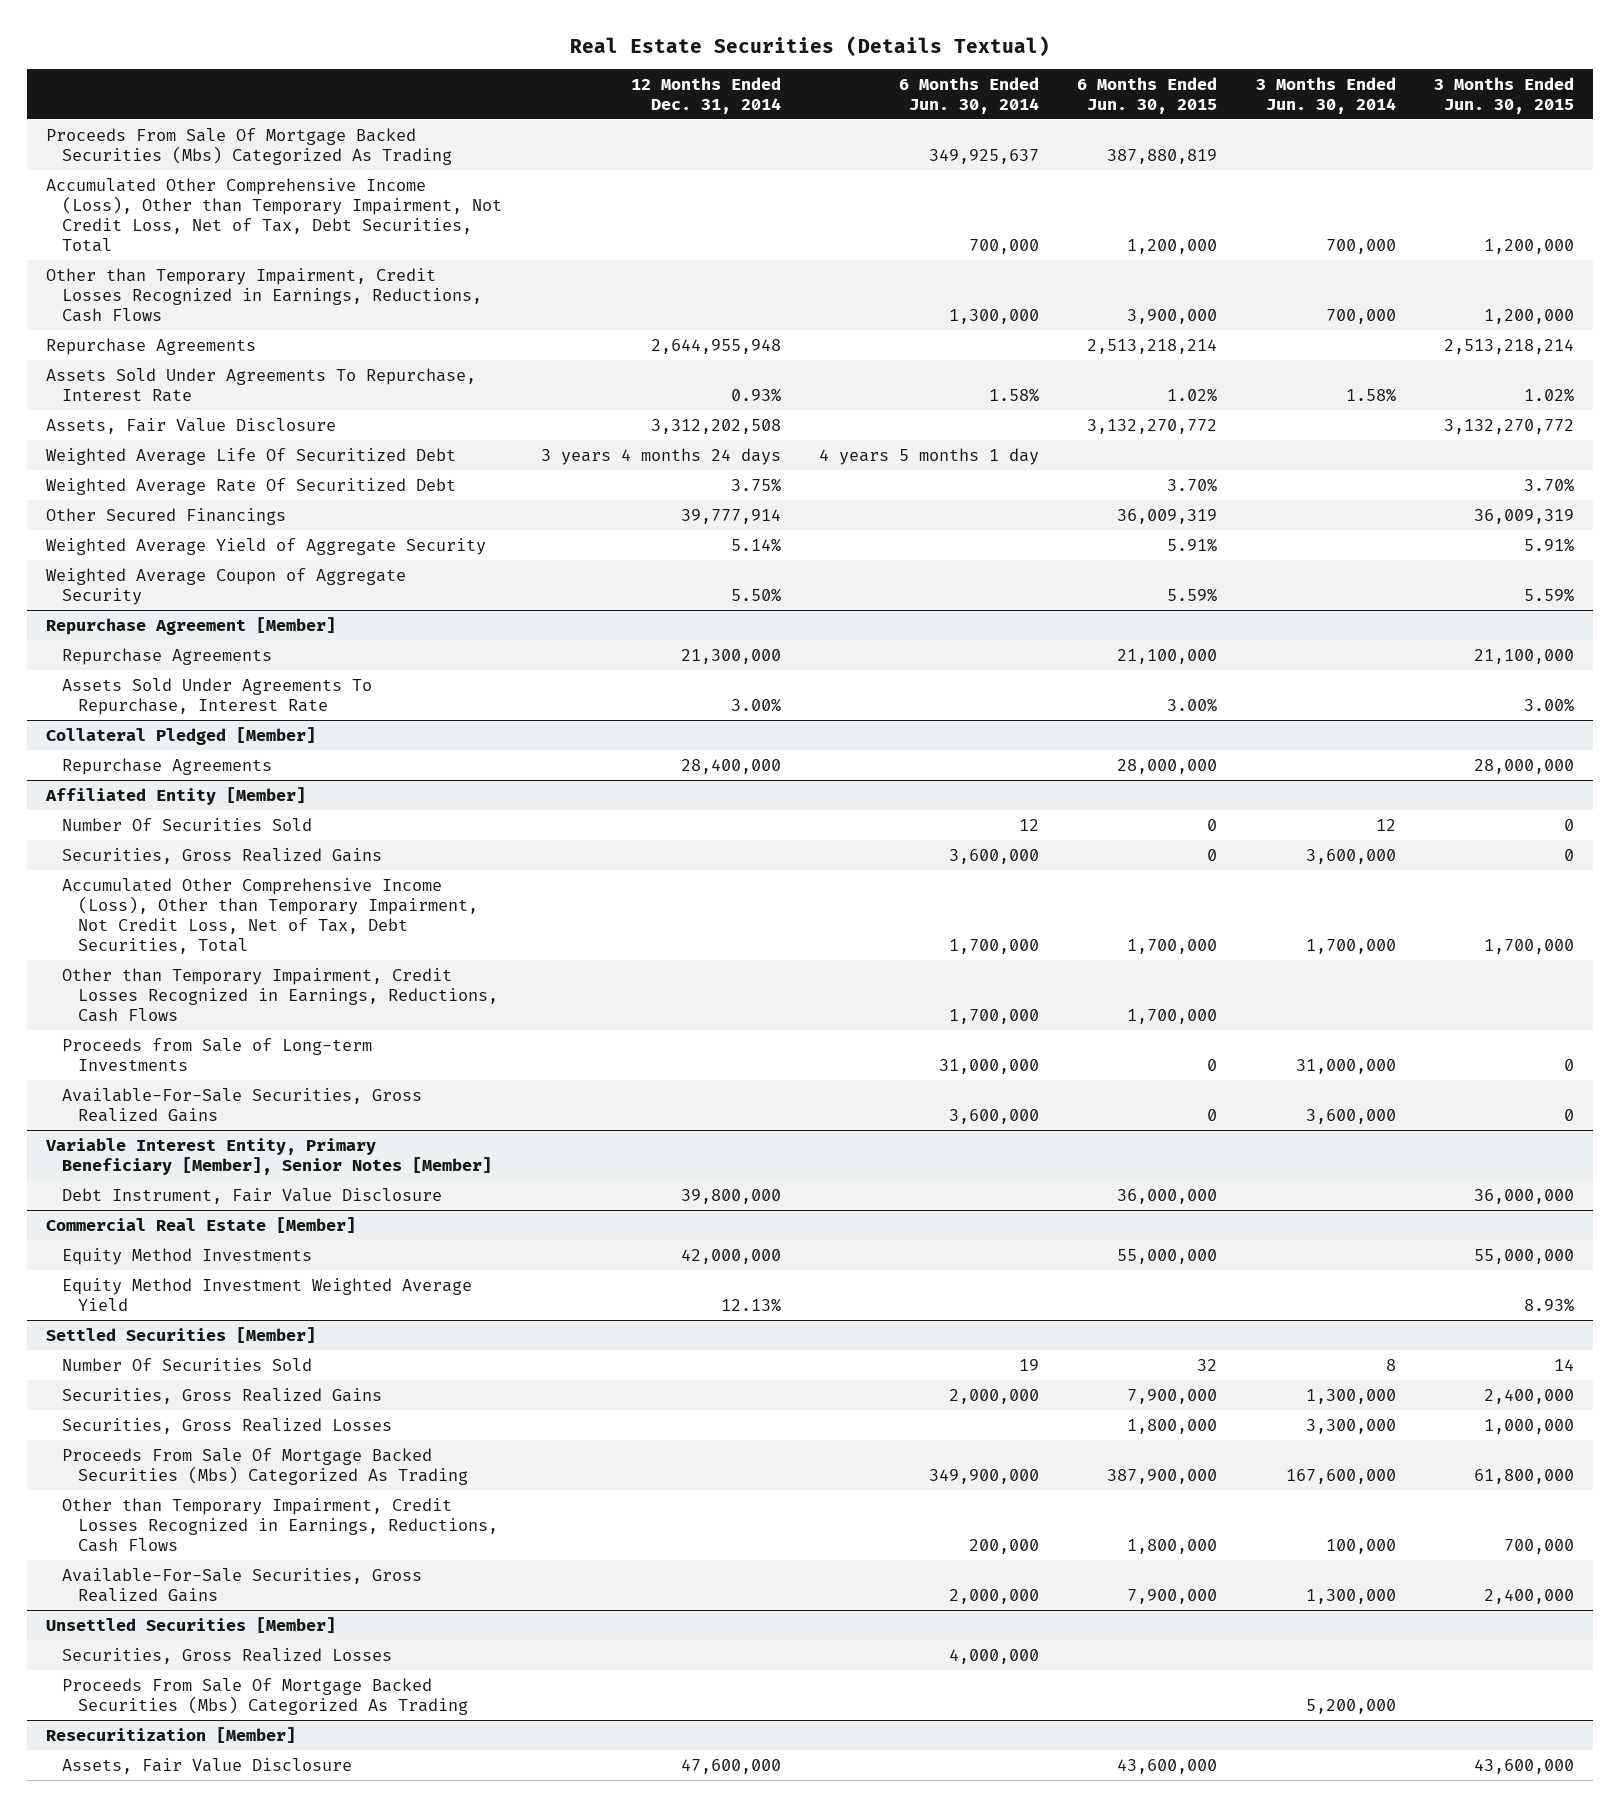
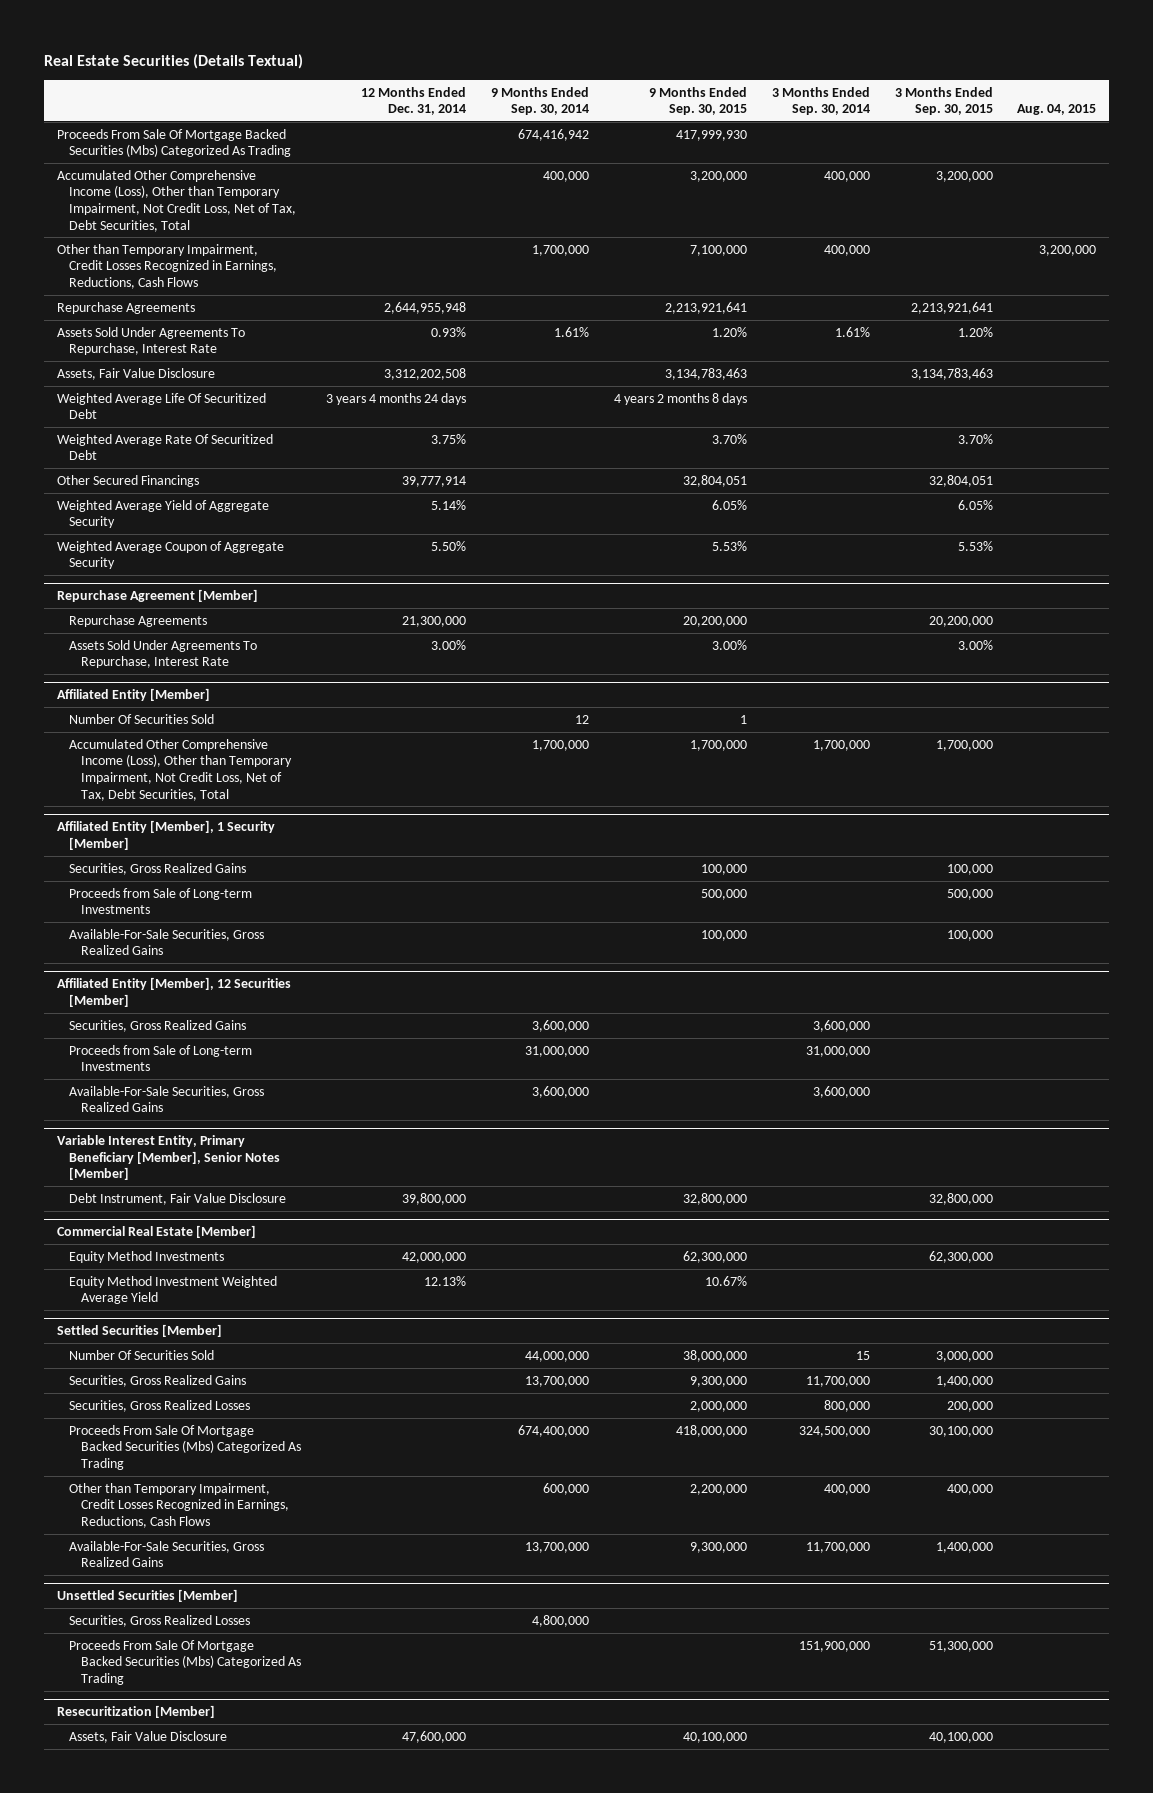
- | 12 Months Ended Dec. 31, 2014 | 6 Months Ended Jun. 30, 2014 | 6 Months Ended Jun. 30, 2015 | 3 Months Ended Jun. 30, 2014 | 3 Months Ended Jun. 30, 2015
+ | 12 Months Ended Dec. 31, 2014 | 9 Months Ended Sep. 30, 2014 | 9 Months Ended Sep. 30, 2015 | 3 Months Ended Sep. 30, 2014 | 3 Months Ended Sep. 30, 2015 | Aug. 04, 2015
- Collateral Pledged [Member]
- Repurchase Agreements | 28,400,000 | | 28,000,000 | | 28,000,000
@ Affiliated Entity [Member]
- Securities, Gross Realized Gains | | 3,600,000 | 0 | 3,600,000 | 0
- Other than Temporary Impairment, Credit Losses Recognized in Earnings, Reductions, Cash Flows | | 1,700,000 | 1,700,000 | |
- Proceeds from Sale of Long-term Investments | | 31,000,000 | 0 | 31,000,000 | 0
- Available-For-Sale Securities, Gross Realized Gains | | 3,600,000 | 0 | 3,600,000 | 0
+ Affiliated Entity [Member], 1 Security [Member]
+ Securities, Gross Realized Gains | | | 100,000 | | 100,000 |
+ Proceeds from Sale of Long-term Investments | | | 500,000 | | 500,000 |
+ Available-For-Sale Securities, Gross Realized Gains | | | 100,000 | | 100,000 |
+ Affiliated Entity [Member], 12 Securities [Member]
+ Securities, Gross Realized Gains | | 3,600,000 | | 3,600,000 | |
+ Proceeds from Sale of Long-term Investments | | 31,000,000 | | 31,000,000 | |
+ Available-For-Sale Securities, Gross Realized Gains | | 3,600,000 | | 3,600,000 | |

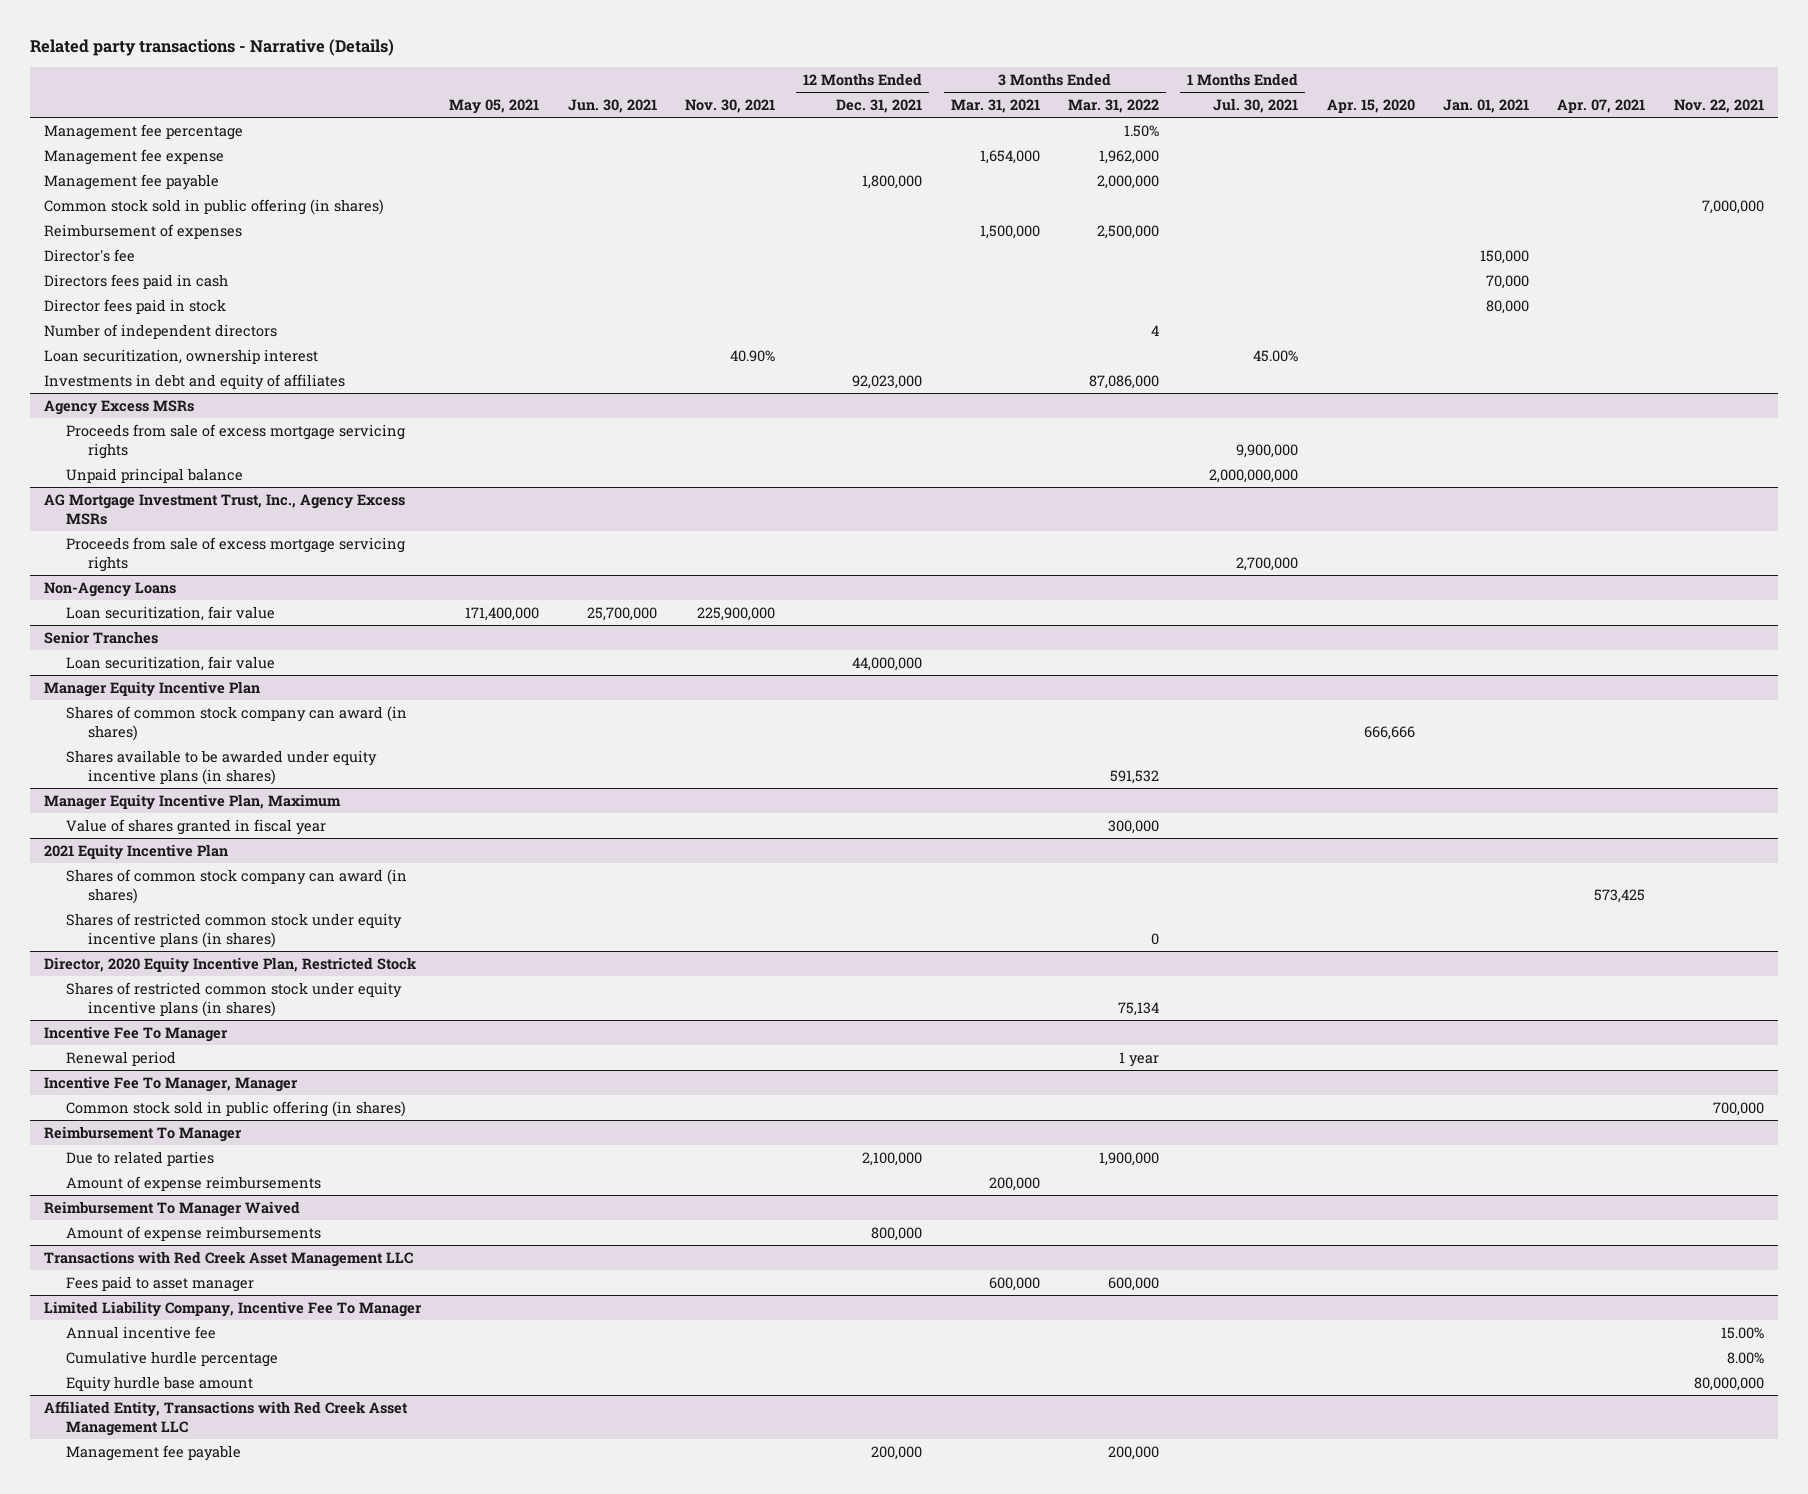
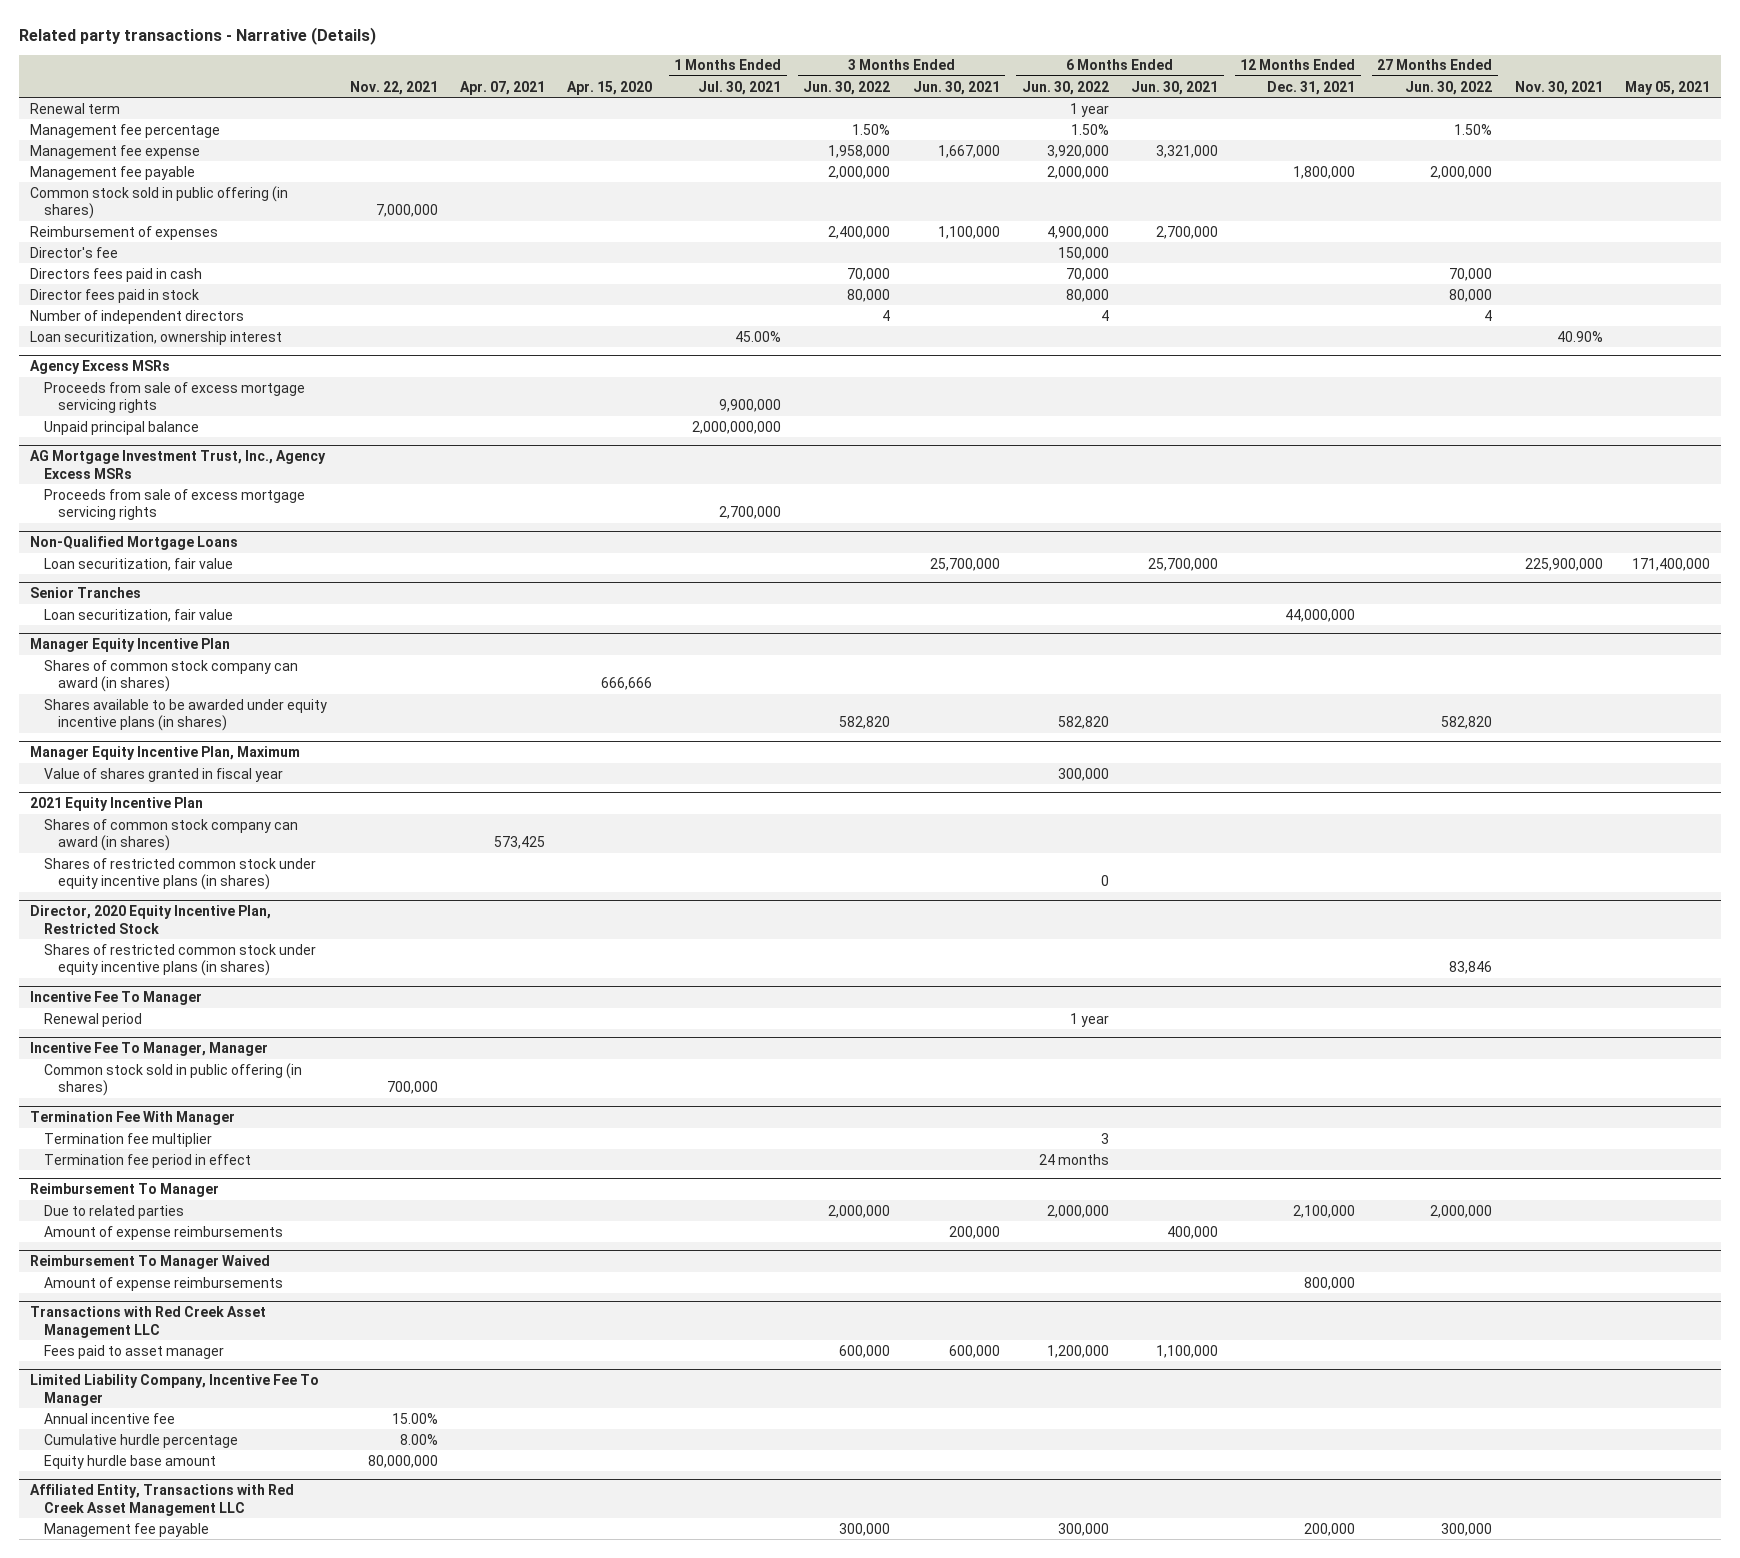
- | May 05, 2021 | Jun. 30, 2021 | Nov. 30, 2021 | 12 Months Ended Dec. 31, 2021 | 3 Months Ended Mar. 31, 2021 | 3 Months Ended Mar. 31, 2022 | 1 Months Ended Jul. 30, 2021 | Apr. 15, 2020 | Jan. 01, 2021 | Apr. 07, 2021 | Nov. 22, 2021
+ | Nov. 22, 2021 | Apr. 07, 2021 | Apr. 15, 2020 | 1 Months Ended Jul. 30, 2021 | 3 Months Ended Jun. 30, 2022 | 3 Months Ended Jun. 30, 2021 | 6 Months Ended Jun. 30, 2022 | 6 Months Ended Jun. 30, 2021 | 12 Months Ended Dec. 31, 2021 | 27 Months Ended Jun. 30, 2022 | Nov. 30, 2021 | May 05, 2021
+ Renewal term | | | | | | | 1 year | | | | |
- Investments in debt and equity of affiliates | | | | 92,023,000 | | 87,086,000 | | | | |
- Non-Agency Loans
+ Non-Qualified Mortgage Loans
+ Termination Fee With Manager
+ Termination fee multiplier | | | | | | | 3 | | | | |
+ Termination fee period in effect | | | | | | | 24 months | | | | |

